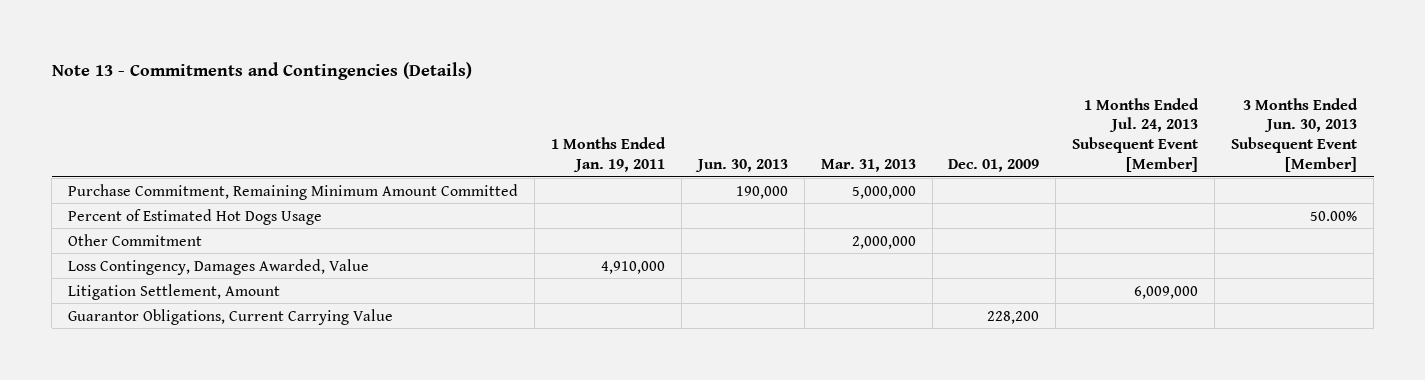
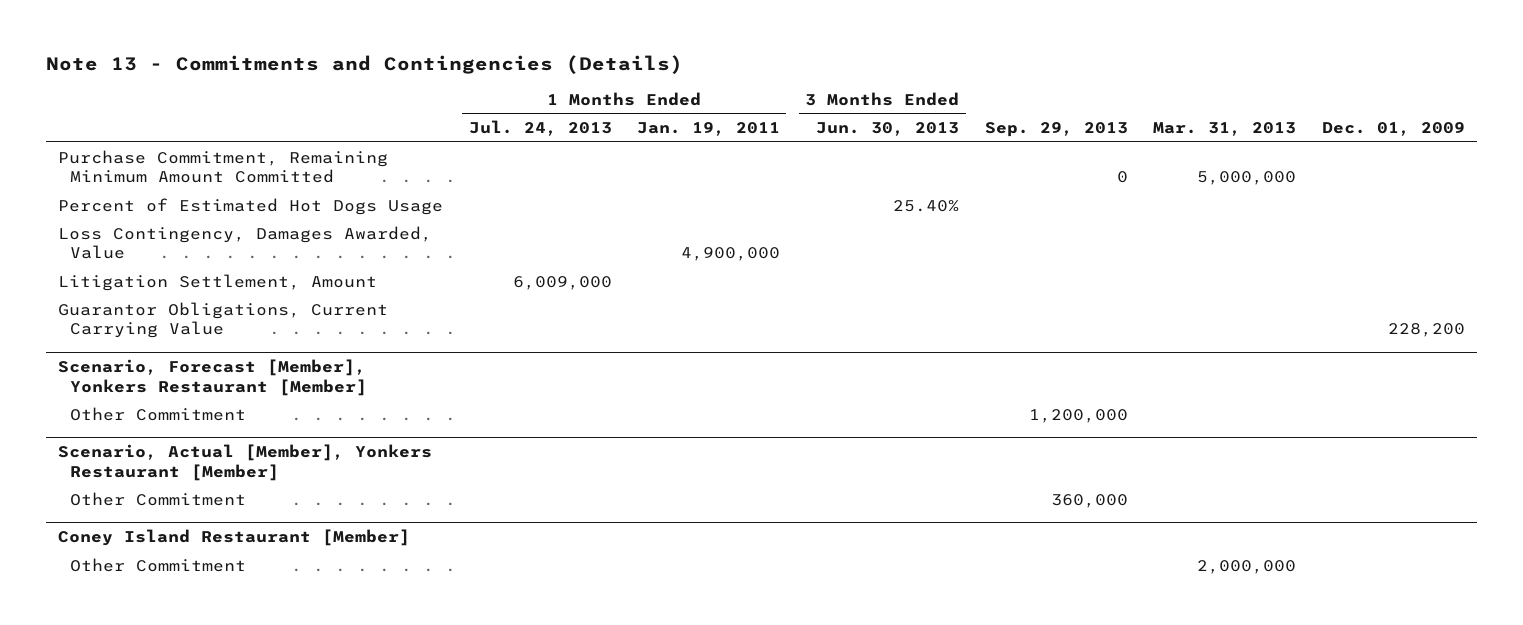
- | 1 Months Ended Jan. 19, 2011 | Jun. 30, 2013 | Mar. 31, 2013 | Dec. 01, 2009 | 1 Months Ended Jul. 24, 2013 Subsequent Event [Member] | 3 Months Ended Jun. 30, 2013 Subsequent Event [Member]
+ | 1 Months Ended Jul. 24, 2013 | 1 Months Ended Jan. 19, 2011 | 3 Months Ended Jun. 30, 2013 | Sep. 29, 2013 | Mar. 31, 2013 | Dec. 01, 2009
- Other Commitment | | | 2,000,000 | | |
- Loss Contingency, Damages Awarded, Value | 4,910,000 | | | | |
+ Loss Contingency, Damages Awarded, Value | | 4,900,000 | | | |
+ Scenario, Forecast [Member], Yonkers Restaurant [Member]
+ Other Commitment | | | | 1,200,000 | |
+ Scenario, Actual [Member], Yonkers Restaurant [Member]
+ Other Commitment | | | | 360,000 | |
+ Coney Island Restaurant [Member]
+ Other Commitment | | | | | 2,000,000 |

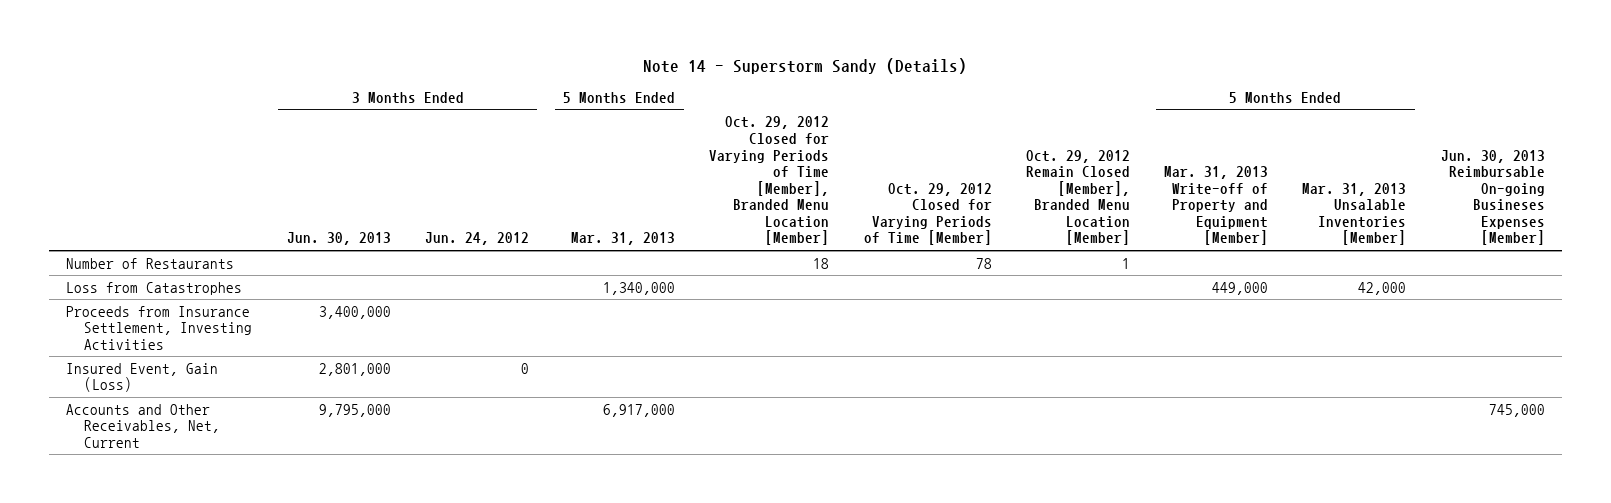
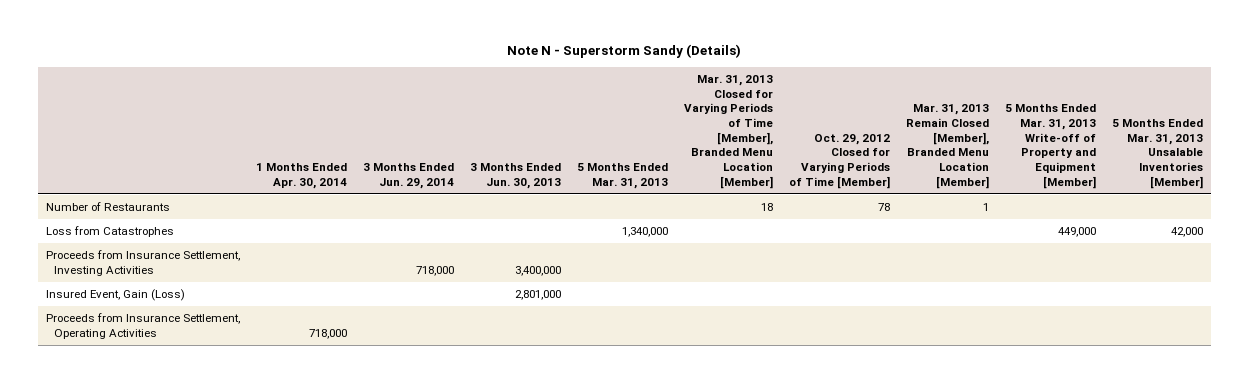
- Note 14 - Superstorm Sandy (Details)
+ Note N - Superstorm Sandy (Details)
- | 3 Months Ended Jun. 30, 2013 | 3 Months Ended Jun. 24, 2012 | 5 Months Ended Mar. 31, 2013 | Oct. 29, 2012 Closed for Varying Periods of Time [Member], Branded Menu Location [Member] | Oct. 29, 2012 Closed for Varying Periods of Time [Member] | Oct. 29, 2012 Remain Closed [Member], Branded Menu Location [Member] | 5 Months Ended Mar. 31, 2013 Write-off of Property and Equipment [Member] | 5 Months Ended Mar. 31, 2013 Unsalable Inventories [Member] | Jun. 30, 2013 Reimbursable On-going Busineses Expenses [Member]
+ | 1 Months Ended Apr. 30, 2014 | 3 Months Ended Jun. 29, 2014 | 3 Months Ended Jun. 30, 2013 | 5 Months Ended Mar. 31, 2013 | Mar. 31, 2013 Closed for Varying Periods of Time [Member], Branded Menu Location [Member] | Oct. 29, 2012 Closed for Varying Periods of Time [Member] | Mar. 31, 2013 Remain Closed [Member], Branded Menu Location [Member] | 5 Months Ended Mar. 31, 2013 Write-off of Property and Equipment [Member] | 5 Months Ended Mar. 31, 2013 Unsalable Inventories [Member]
- Accounts and Other Receivables, Net, Current | 9,795,000 | | 6,917,000 | | | | | | 745,000
+ Proceeds from Insurance Settlement, Operating Activities | 718,000 | | | | | | | |

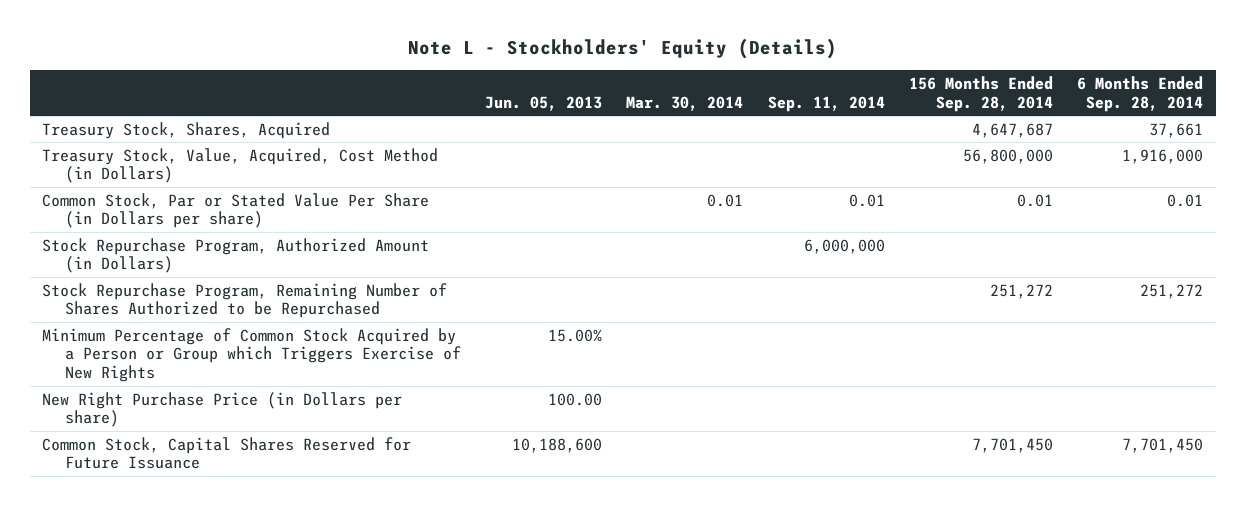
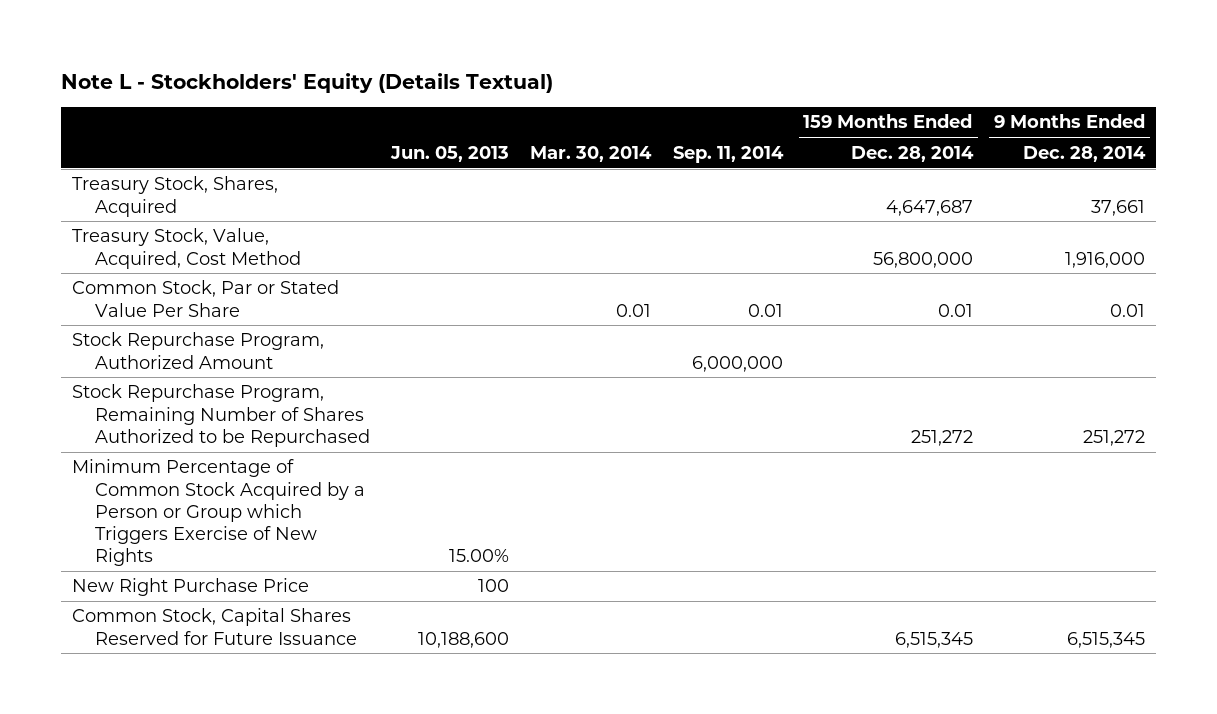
- Note L - Stockholders' Equity (Details)
+ Note L - Stockholders' Equity (Details Textual)
- | Jun. 05, 2013 | Mar. 30, 2014 | Sep. 11, 2014 | 156 Months Ended Sep. 28, 2014 | 6 Months Ended Sep. 28, 2014
+ | Jun. 05, 2013 | Mar. 30, 2014 | Sep. 11, 2014 | 159 Months Ended Dec. 28, 2014 | 9 Months Ended Dec. 28, 2014
- Treasury Stock, Value, Acquired, Cost Method (in Dollars) | | | | 56,800,000 | 1,916,000
- Common Stock, Par or Stated Value Per Share (in Dollars per share) | | 0.01 | 0.01 | 0.01 | 0.01
- Stock Repurchase Program, Authorized Amount (in Dollars) | | | 6,000,000 | |
+ Treasury Stock, Value, Acquired, Cost Method | | | | 56,800,000 | 1,916,000
+ Common Stock, Par or Stated Value Per Share | | 0.01 | 0.01 | 0.01 | 0.01
+ Stock Repurchase Program, Authorized Amount | | | 6,000,000 | |
- New Right Purchase Price (in Dollars per share) | 100.00 | | | |
+ New Right Purchase Price | 100 | | | |

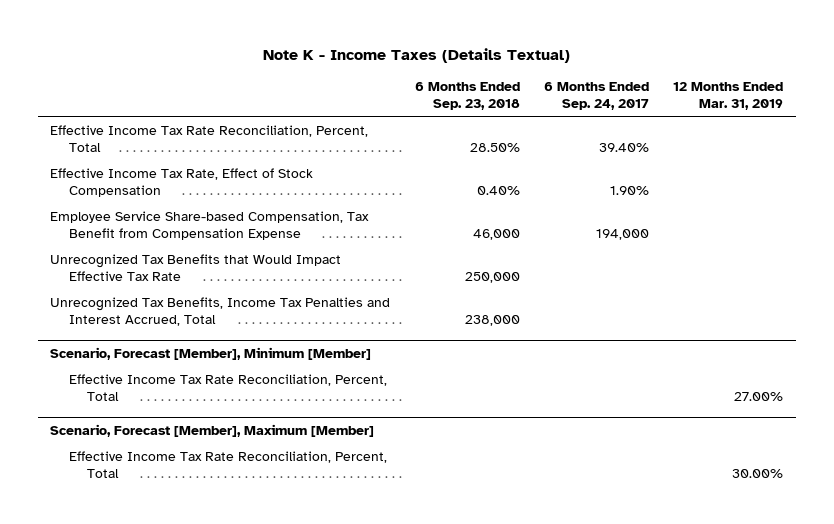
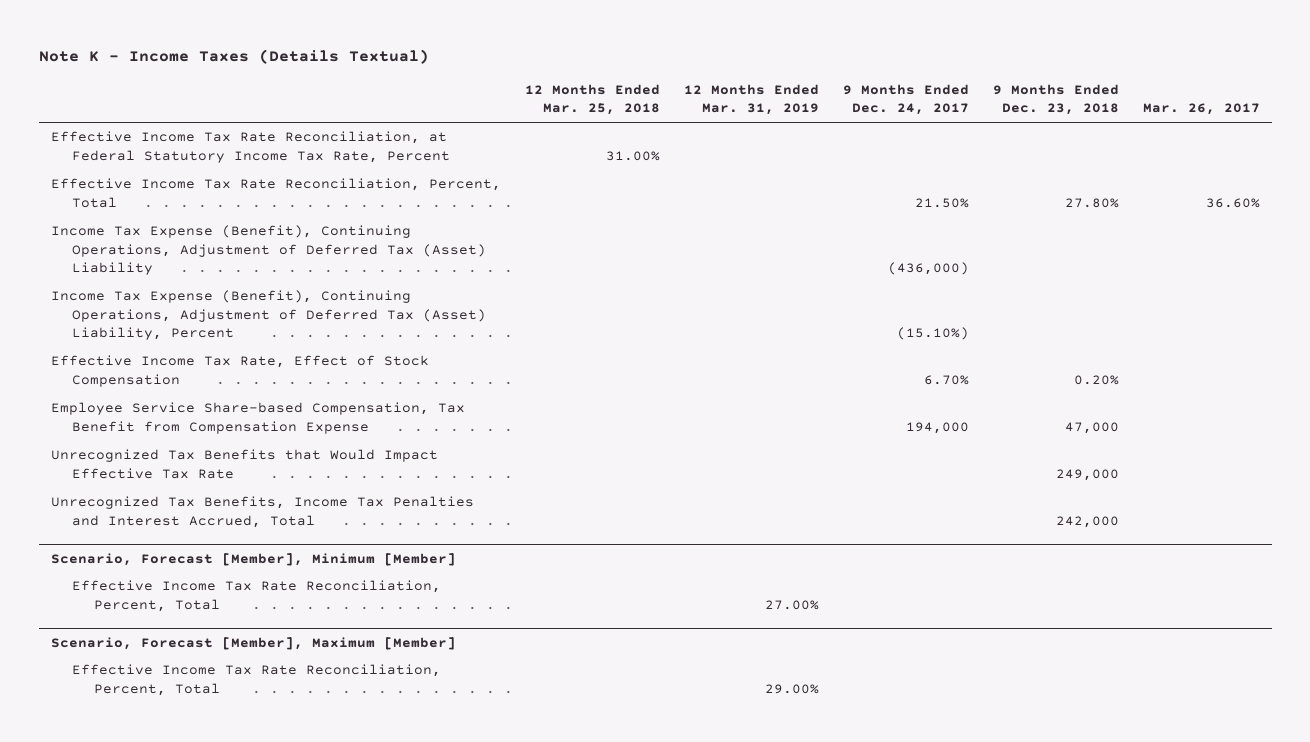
- | 6 Months Ended Sep. 23, 2018 | 6 Months Ended Sep. 24, 2017 | 12 Months Ended Mar. 31, 2019
+ | 12 Months Ended Mar. 25, 2018 | 12 Months Ended Mar. 31, 2019 | 9 Months Ended Dec. 24, 2017 | 9 Months Ended Dec. 23, 2018 | Mar. 26, 2017
+ Effective Income Tax Rate Reconciliation, at Federal Statutory Income Tax Rate, Percent | 31.00% | | | |
+ Income Tax Expense (Benefit), Continuing Operations, Adjustment of Deferred Tax (Asset) Liability | | | (436,000) | |
+ Income Tax Expense (Benefit), Continuing Operations, Adjustment of Deferred Tax (Asset) Liability, Percent | | | (15.10%) | |
@ Scenario, Forecast [Member], Maximum [Member]
- Effective Income Tax Rate Reconciliation, Percent, Total | | | 30.00%
+ Effective Income Tax Rate Reconciliation, Percent, Total | | 29.00% | | |

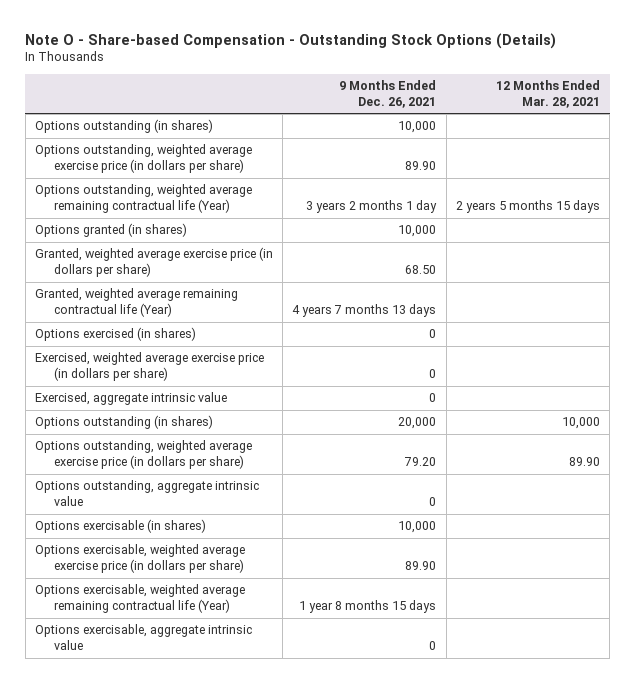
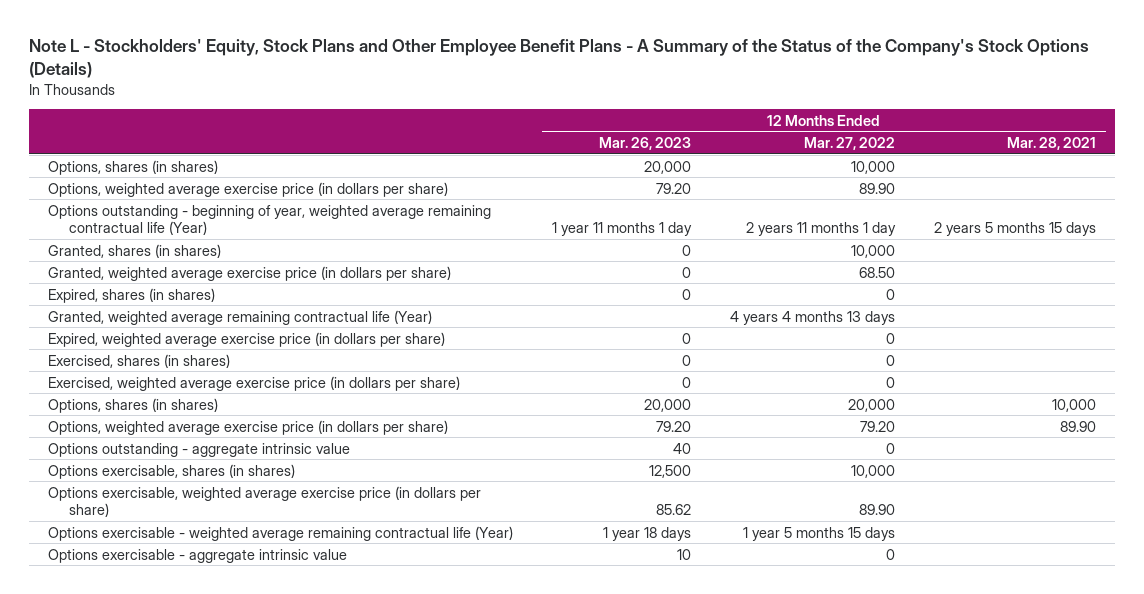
- Note O - Share-based Compensation - Outstanding Stock Options (Details)
+ Note L - Stockholders' Equity, Stock Plans and Other Employee Benefit Plans - A Summary of the Status of the Company's Stock Options (Details)
- | 9 Months Ended Dec. 26, 2021 | 12 Months Ended Mar. 28, 2021
+ | 12 Months Ended Mar. 26, 2023 | 12 Months Ended Mar. 27, 2022 | 12 Months Ended Mar. 28, 2021
- Options outstanding (in shares) | 10,000 |
- Options outstanding, weighted average exercise price (in dollars per share) | 89.90 |
- Options outstanding, weighted average remaining contractual life (Year) | 3 years 2 months 1 day | 2 years 5 months 15 days
- Options granted (in shares) | 10,000 |
+ Options, shares (in shares) | 20,000 | 10,000 |
+ Options, weighted average exercise price (in dollars per share) | 79.20 | 89.90 |
+ Options outstanding - beginning of year, weighted average remaining contractual life (Year) | 1 year 11 months 1 day | 2 years 11 months 1 day | 2 years 5 months 15 days
+ Granted, shares (in shares) | 0 | 10,000 |
+ Expired, shares (in shares) | 0 | 0 |
- Options exercised (in shares) | 0 |
+ Expired, weighted average exercise price (in dollars per share) | 0 | 0 |
+ Exercised, shares (in shares) | 0 | 0 |
- Exercised, aggregate intrinsic value | 0 |
- Options outstanding (in shares) | 20,000 | 10,000
- Options outstanding, weighted average exercise price (in dollars per share) | 79.20 | 89.90
- Options outstanding, aggregate intrinsic value | 0 |
- Options exercisable (in shares) | 10,000 |
+ Options, shares (in shares) | 20,000 | 20,000 | 10,000
+ Options, weighted average exercise price (in dollars per share) | 79.20 | 79.20 | 89.90
+ Options outstanding - aggregate intrinsic value | 40 | 0 |
+ Options exercisable, shares (in shares) | 12,500 | 10,000 |
- Options exercisable, weighted average remaining contractual life (Year) | 1 year 8 months 15 days |
- Options exercisable, aggregate intrinsic value | 0 |
+ Options exercisable - weighted average remaining contractual life (Year) | 1 year 18 days | 1 year 5 months 15 days |
+ Options exercisable - aggregate intrinsic value | 10 | 0 |

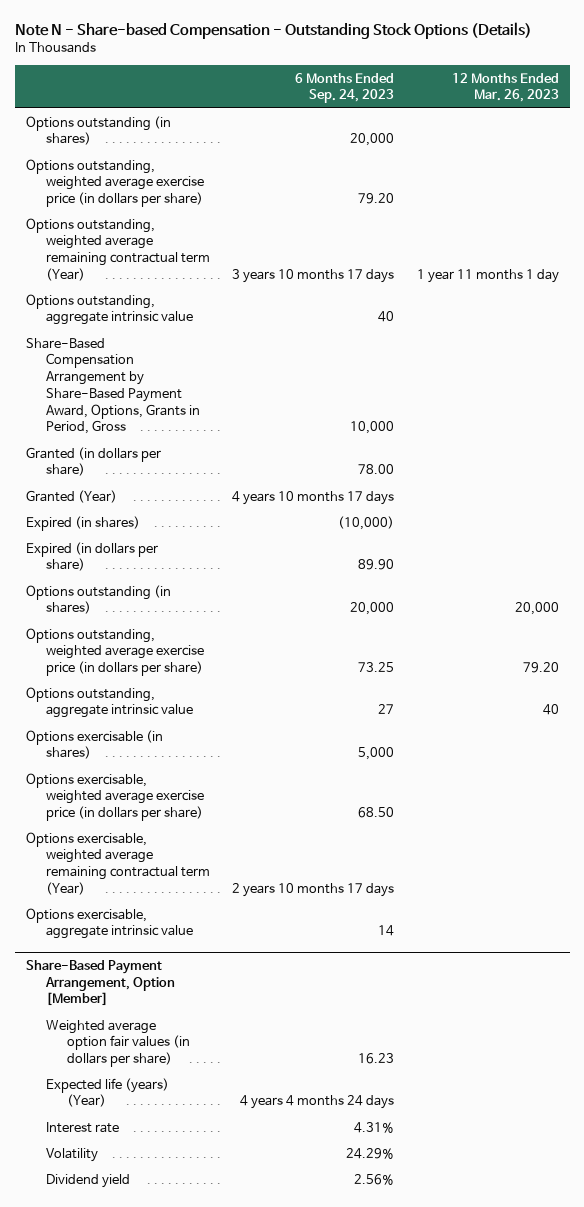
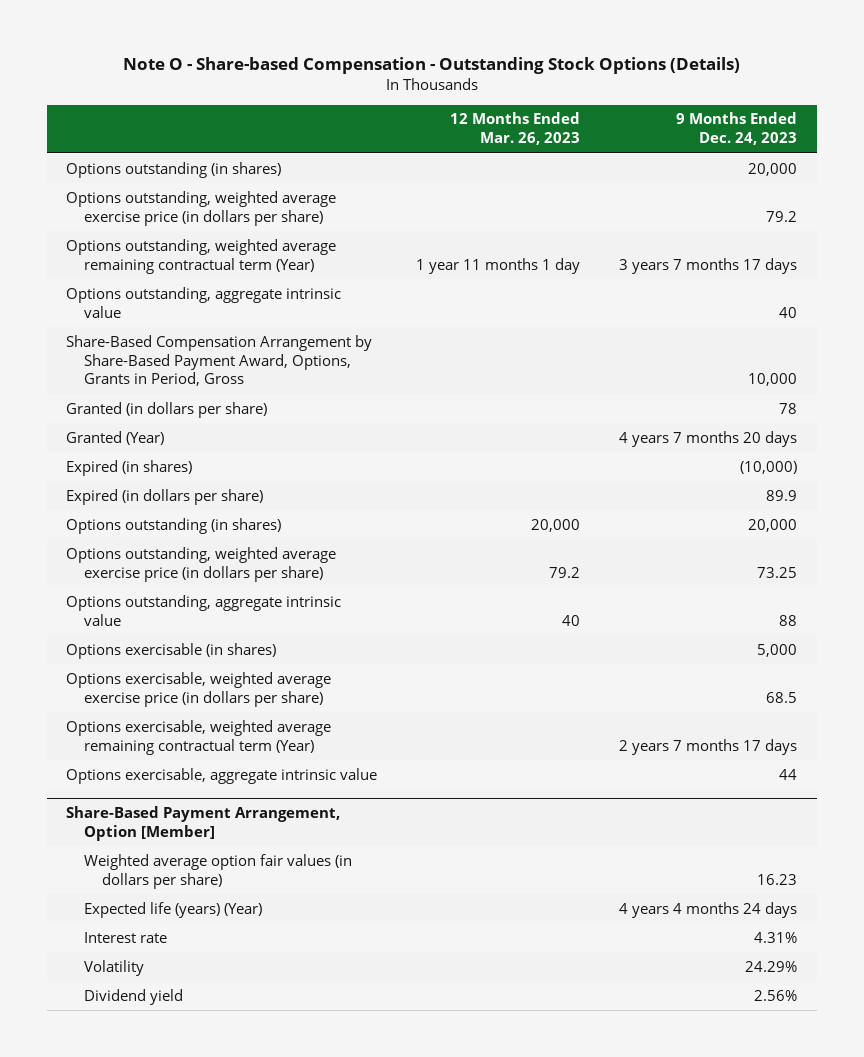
- Note N - Share-based Compensation - Outstanding Stock Options (Details)
+ Note O - Share-based Compensation - Outstanding Stock Options (Details)
- | 6 Months Ended Sep. 24, 2023 | 12 Months Ended Mar. 26, 2023
+ | 12 Months Ended Mar. 26, 2023 | 9 Months Ended Dec. 24, 2023
- Options outstanding, weighted average exercise price (in dollars per share) | 73.25 | 79.20
+ Options outstanding, weighted average exercise price (in dollars per share) | 79.2 | 73.25

